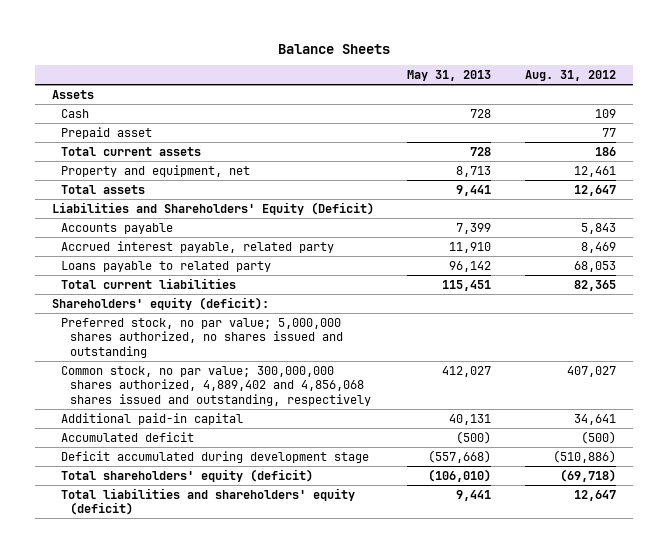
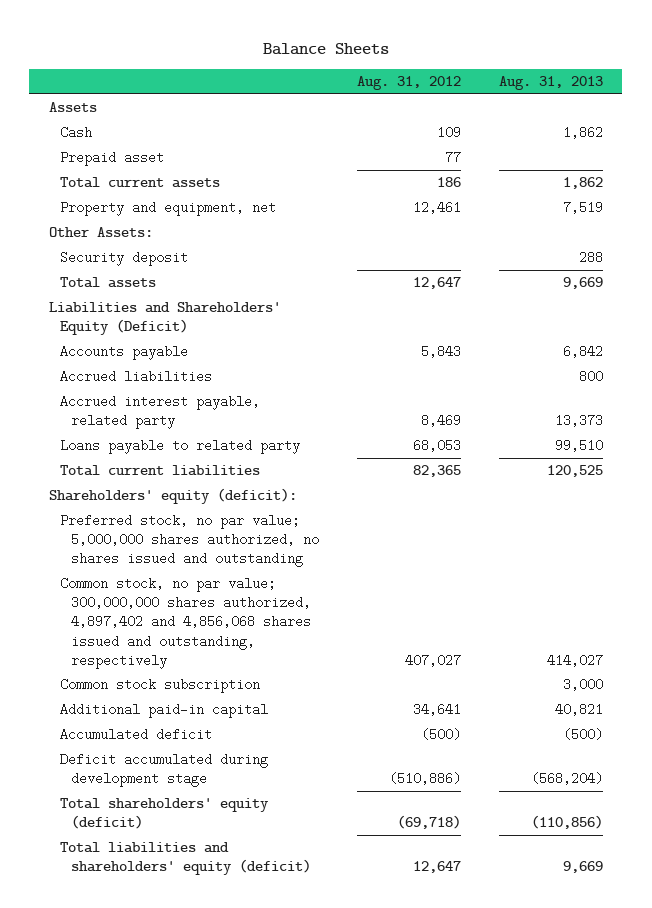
- | May 31, 2013 | Aug. 31, 2012
+ | Aug. 31, 2012 | Aug. 31, 2013
+ Other Assets:
+ Security deposit | | 288
+ Accrued liabilities | | 800
- Common stock, no par value; 300,000,000 shares authorized, 4,889,402 and 4,856,068 shares issued and outstanding, respectively | 412,027 | 407,027
+ Common stock, no par value; 300,000,000 shares authorized, 4,897,402 and 4,856,068 shares issued and outstanding, respectively | 407,027 | 414,027
+ Common stock subscription | | 3,000

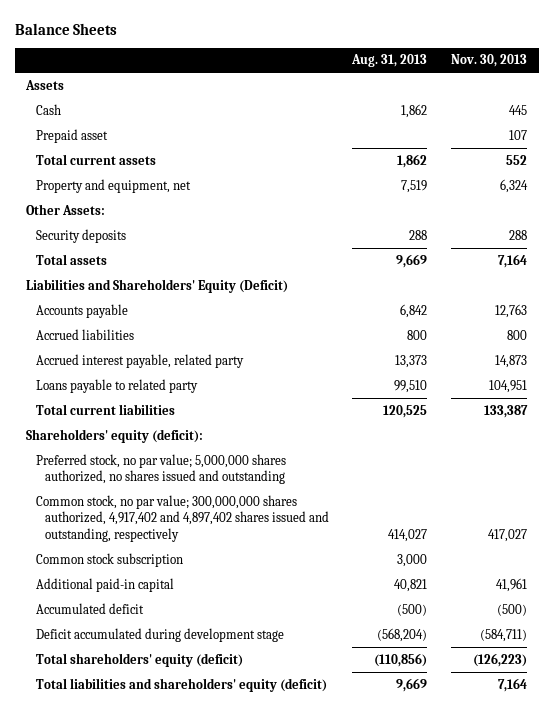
- | Aug. 31, 2012 | Aug. 31, 2013
+ | Aug. 31, 2013 | Nov. 30, 2013
- Security deposit | | 288
+ Security deposits | 288 | 288
- Common stock, no par value; 300,000,000 shares authorized, 4,897,402 and 4,856,068 shares issued and outstanding, respectively | 407,027 | 414,027
+ Common stock, no par value; 300,000,000 shares authorized, 4,917,402 and 4,897,402 shares issued and outstanding, respectively | 414,027 | 417,027

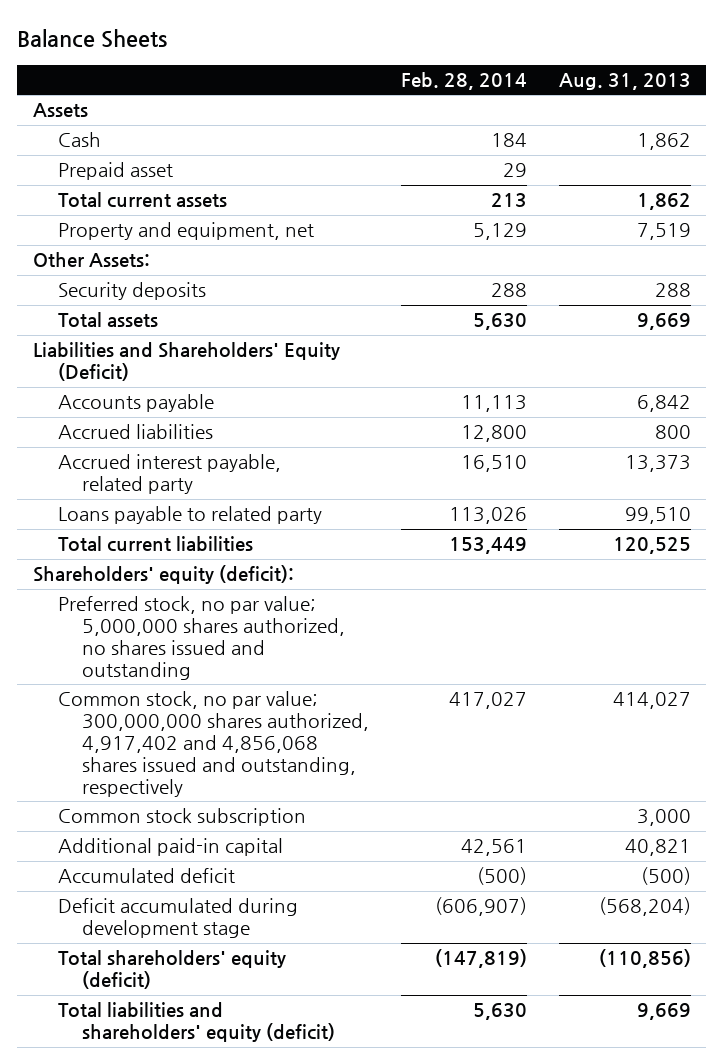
- | Aug. 31, 2013 | Nov. 30, 2013
+ | Feb. 28, 2014 | Aug. 31, 2013
- Common stock, no par value; 300,000,000 shares authorized, 4,917,402 and 4,897,402 shares issued and outstanding, respectively | 414,027 | 417,027
+ Common stock, no par value; 300,000,000 shares authorized, 4,917,402 and 4,856,068 shares issued and outstanding, respectively | 417,027 | 414,027

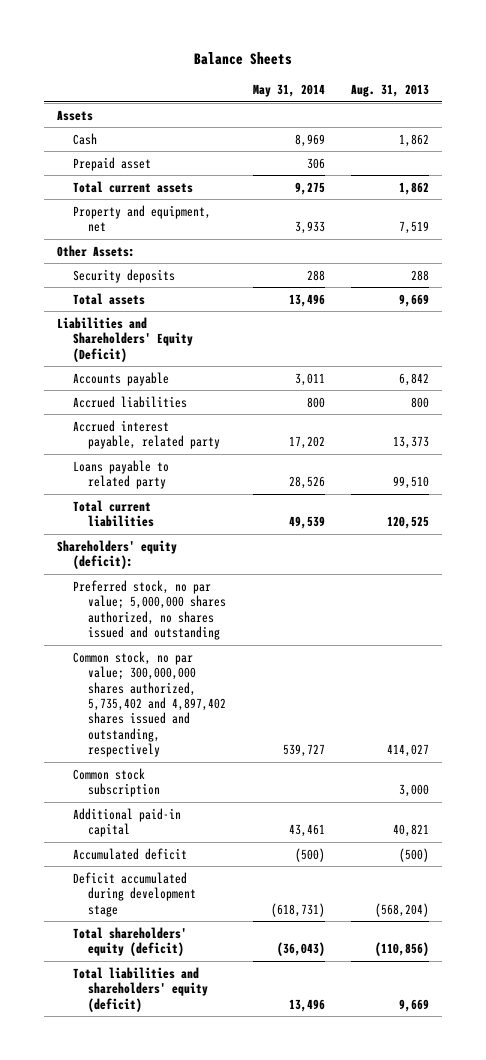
- | Feb. 28, 2014 | Aug. 31, 2013
+ | May 31, 2014 | Aug. 31, 2013
- Common stock, no par value; 300,000,000 shares authorized, 4,917,402 and 4,856,068 shares issued and outstanding, respectively | 417,027 | 414,027
+ Common stock, no par value; 300,000,000 shares authorized, 5,735,402 and 4,897,402 shares issued and outstanding, respectively | 539,727 | 414,027

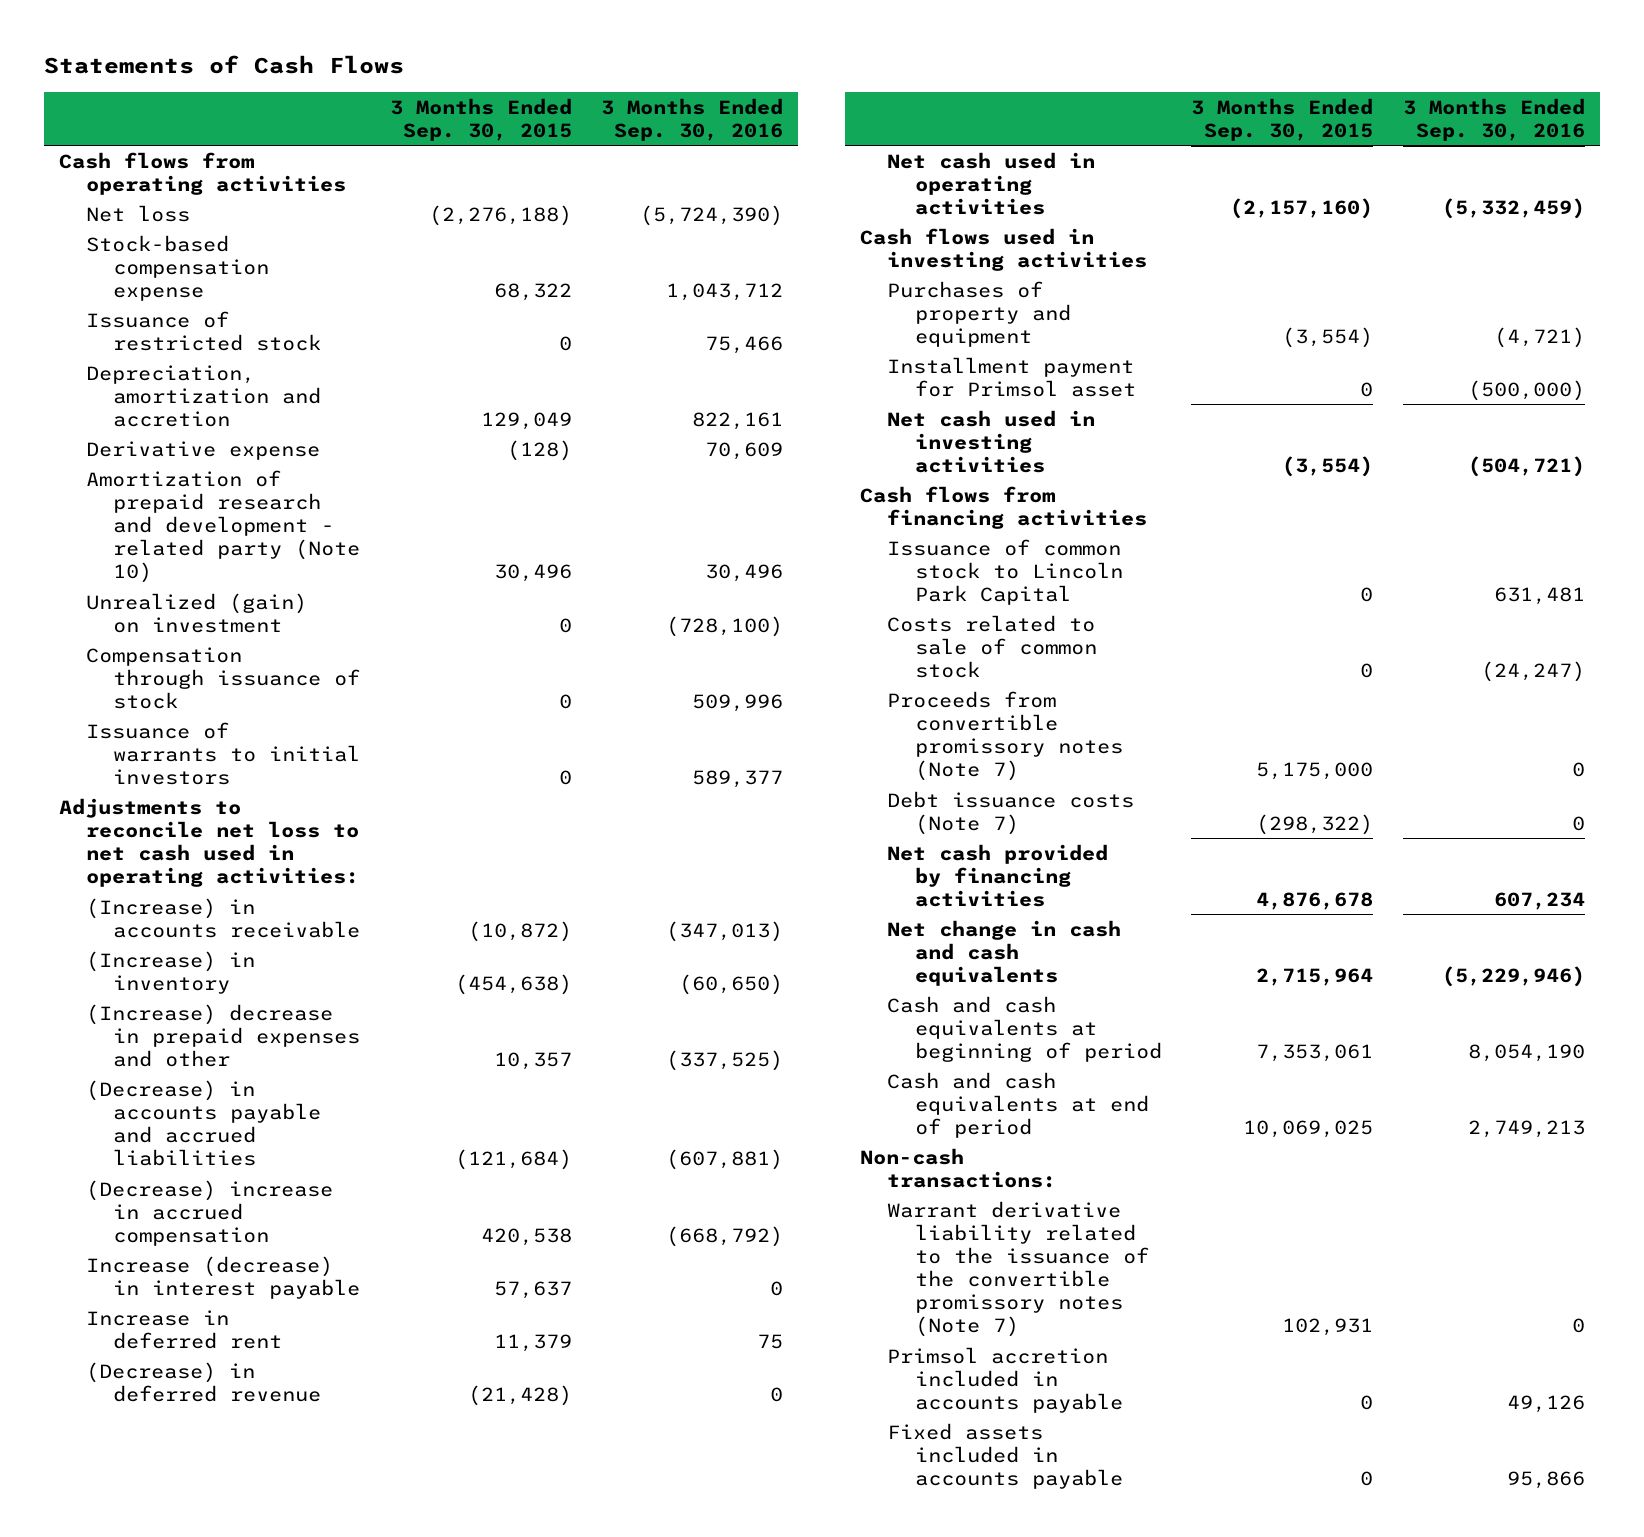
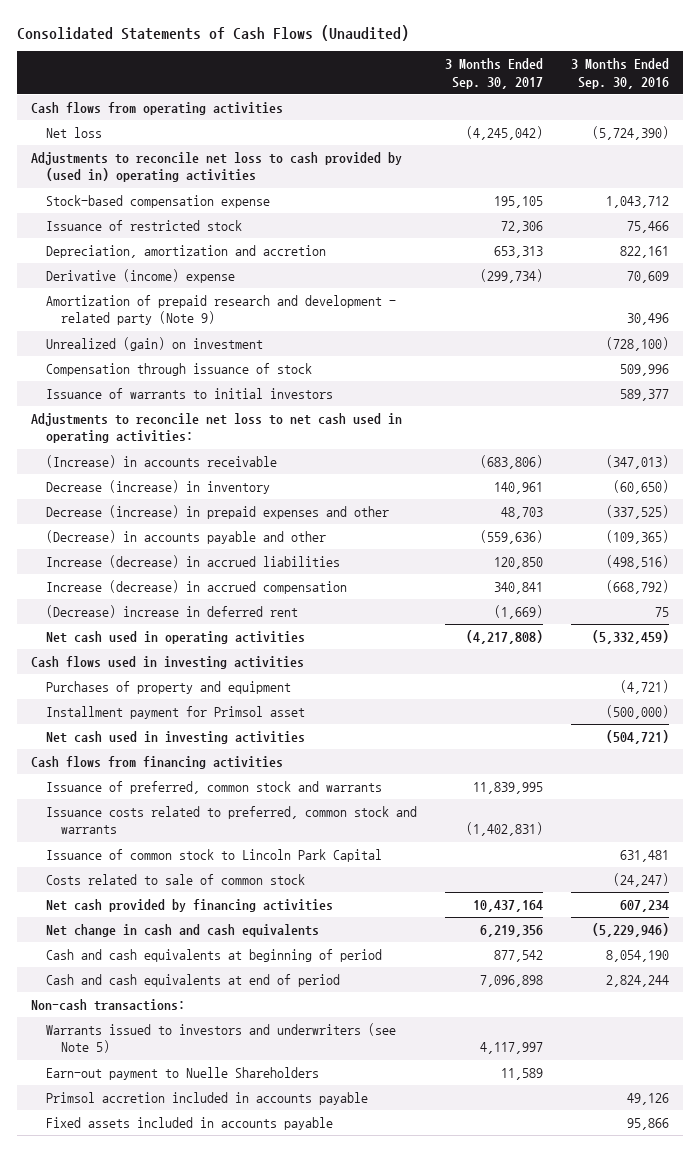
- Statements of Cash Flows
+ Consolidated Statements of Cash Flows (Unaudited)
- | 3 Months Ended Sep. 30, 2015 | 3 Months Ended Sep. 30, 2016
+ | 3 Months Ended Sep. 30, 2017 | 3 Months Ended Sep. 30, 2016
+ Adjustments to reconcile net loss to cash provided by (used in) operating activities
- Derivative expense | (128) | 70,609
- Amortization of prepaid research and development - related party (Note 10) | 30,496 | 30,496
+ Derivative (income) expense | (299,734) | 70,609
+ Amortization of prepaid research and development - related party (Note 9) | | 30,496
- (Increase) in inventory | (454,638) | (60,650)
- (Increase) decrease in prepaid expenses and other | 10,357 | (337,525)
- (Decrease) in accounts payable and accrued liabilities | (121,684) | (607,881)
- (Decrease) increase in accrued compensation | 420,538 | (668,792)
- Increase (decrease) in interest payable | 57,637 | 0
- Increase in deferred rent | 11,379 | 75
- (Decrease) in deferred revenue | (21,428) | 0
+ Decrease (increase) in inventory | 140,961 | (60,650)
+ Decrease (increase) in prepaid expenses and other | 48,703 | (337,525)
+ (Decrease) in accounts payable and other | (559,636) | (109,365)
+ Increase (decrease) in accrued liabilities | 120,850 | (498,516)
+ Increase (decrease) in accrued compensation | 340,841 | (668,792)
+ (Decrease) increase in deferred rent | (1,669) | 75
+ Issuance of preferred, common stock and warrants | 11,839,995 |
+ Issuance costs related to preferred, common stock and warrants | (1,402,831) |
- Proceeds from convertible promissory notes (Note 7) | 5,175,000 | 0
- Debt issuance costs (Note 7) | (298,322) | 0
- Cash and cash equivalents at end of period | 10,069,025 | 2,749,213
+ Cash and cash equivalents at end of period | 7,096,898 | 2,824,244
- Warrant derivative liability related to the issuance of the convertible promissory notes (Note 7) | 102,931 | 0
+ Warrants issued to investors and underwriters (see Note 5) | 4,117,997 |
+ Earn-out payment to Nuelle Shareholders | 11,589 |

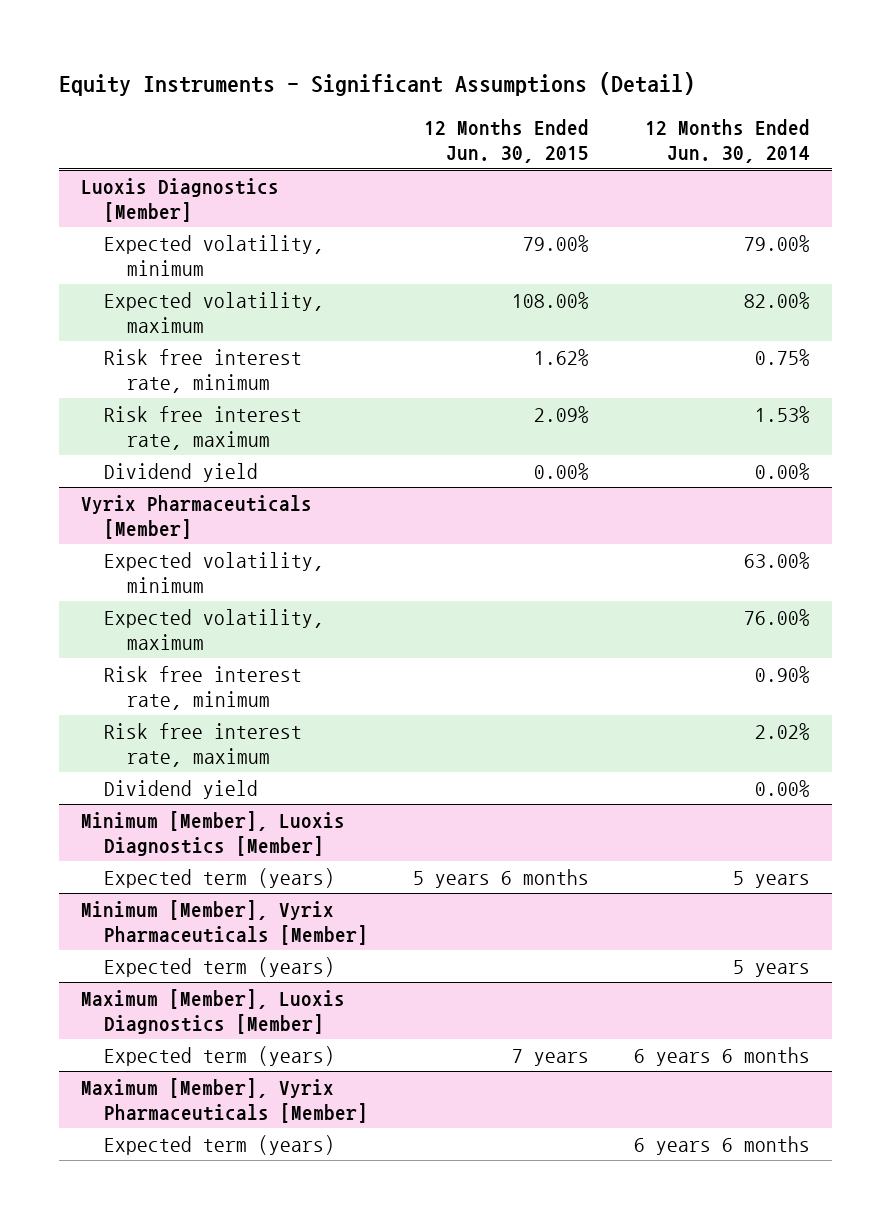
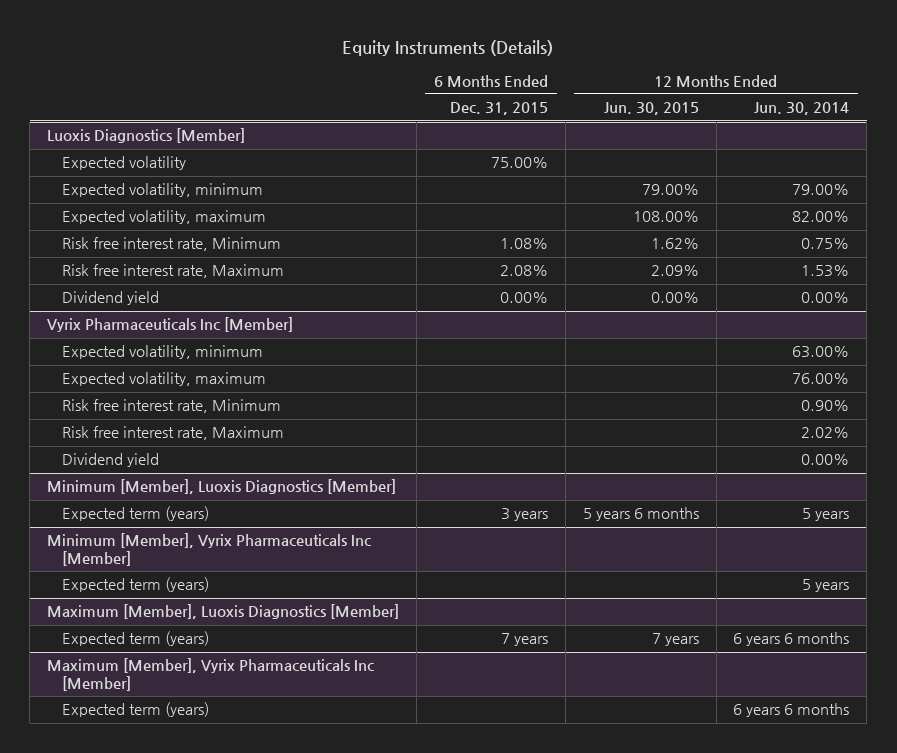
- Equity Instruments - Significant Assumptions (Detail)
+ Equity Instruments (Details)
- | 12 Months Ended Jun. 30, 2015 | 12 Months Ended Jun. 30, 2014
+ | 6 Months Ended Dec. 31, 2015 | 12 Months Ended Jun. 30, 2015 | 12 Months Ended Jun. 30, 2014
@ Luoxis Diagnostics [Member]
+ Expected volatility | 75.00% | |
- Risk free interest rate, minimum | 1.62% | 0.75%
- Risk free interest rate, maximum | 2.09% | 1.53%
+ Risk free interest rate, Minimum | 1.08% | 1.62% | 0.75%
+ Risk free interest rate, Maximum | 2.08% | 2.09% | 1.53%
- Vyrix Pharmaceuticals [Member]
+ Vyrix Pharmaceuticals Inc [Member]
- Risk free interest rate, minimum | | 0.90%
- Risk free interest rate, maximum | | 2.02%
+ Risk free interest rate, Minimum | | | 0.90%
+ Risk free interest rate, Maximum | | | 2.02%
- Minimum [Member], Vyrix Pharmaceuticals [Member]
+ Minimum [Member], Vyrix Pharmaceuticals Inc [Member]
- Maximum [Member], Vyrix Pharmaceuticals [Member]
+ Maximum [Member], Vyrix Pharmaceuticals Inc [Member]

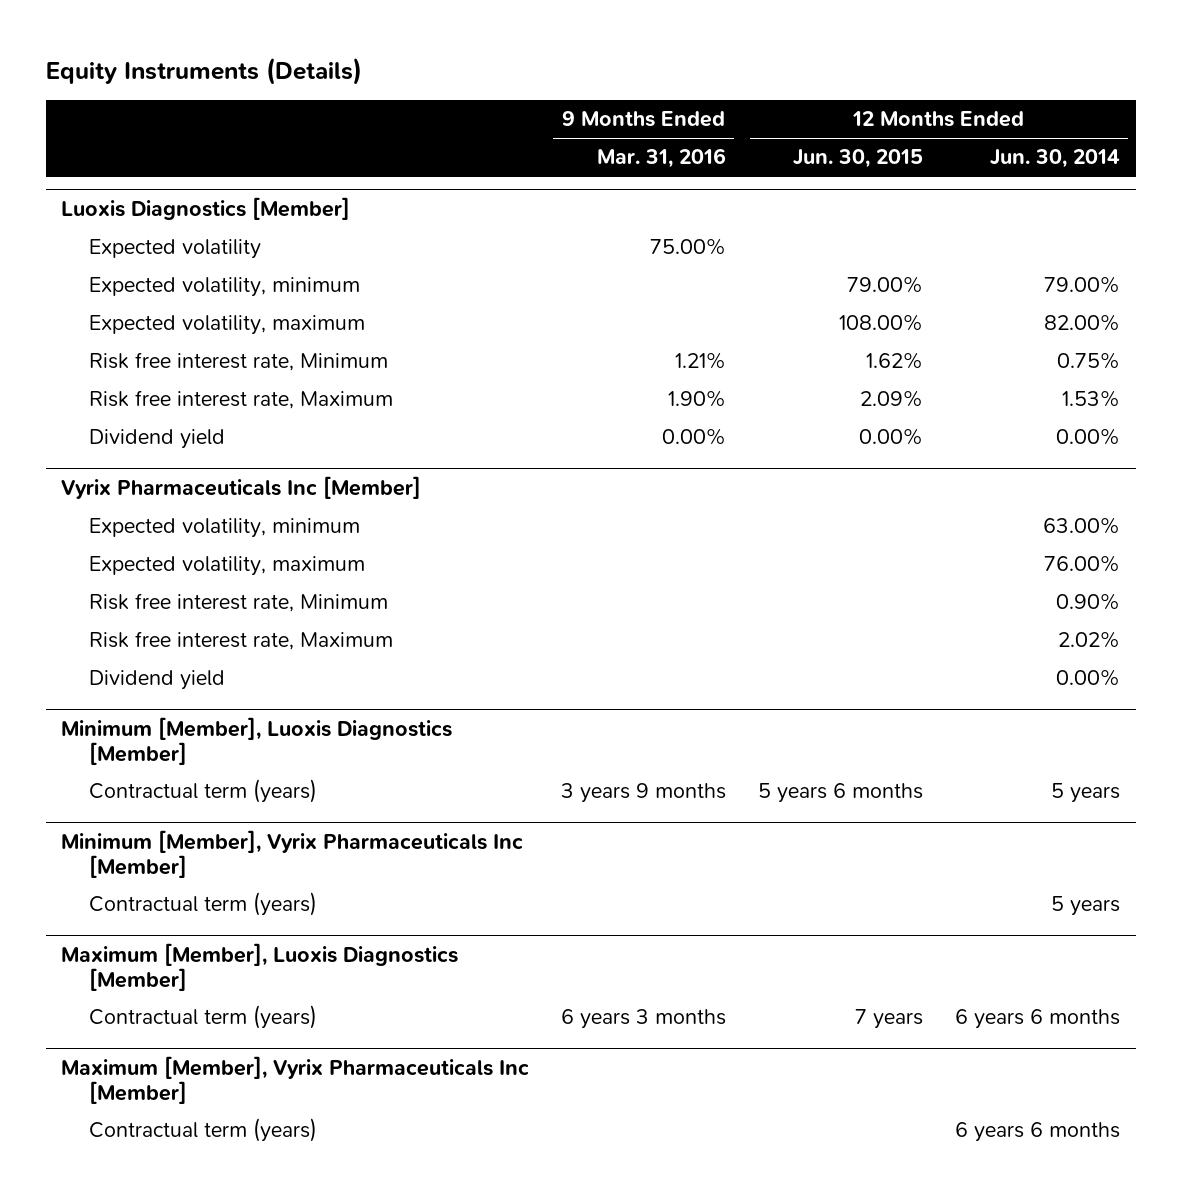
- | 6 Months Ended Dec. 31, 2015 | 12 Months Ended Jun. 30, 2015 | 12 Months Ended Jun. 30, 2014
+ | 9 Months Ended Mar. 31, 2016 | 12 Months Ended Jun. 30, 2015 | 12 Months Ended Jun. 30, 2014
@ Minimum [Member], Luoxis Diagnostics [Member]
- Expected term (years) | 3 years | 5 years 6 months | 5 years
+ Contractual term (years) | 3 years 9 months | 5 years 6 months | 5 years
@ Minimum [Member], Vyrix Pharmaceuticals Inc [Member]
- Expected term (years) | | | 5 years
+ Contractual term (years) | | | 5 years
@ Maximum [Member], Luoxis Diagnostics [Member]
- Expected term (years) | 7 years | 7 years | 6 years 6 months
+ Contractual term (years) | 6 years 3 months | 7 years | 6 years 6 months
@ Maximum [Member], Vyrix Pharmaceuticals Inc [Member]
- Expected term (years) | | | 6 years 6 months
+ Contractual term (years) | | | 6 years 6 months

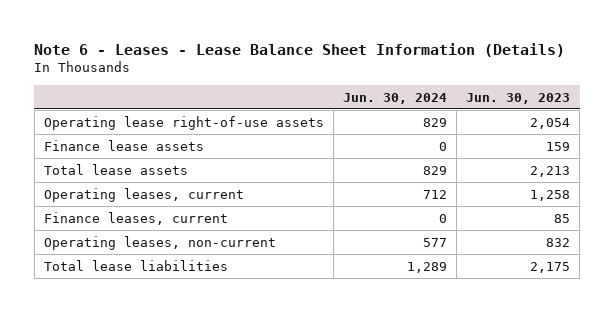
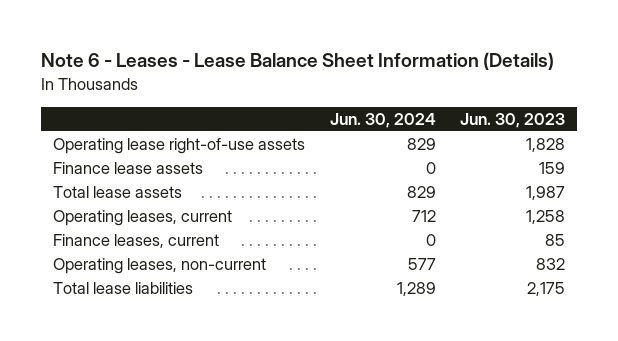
- Operating lease right-of-use assets | 829 | 2,054
+ Operating lease right-of-use assets | 829 | 1,828
- Total lease assets | 829 | 2,213
+ Total lease assets | 829 | 1,987

